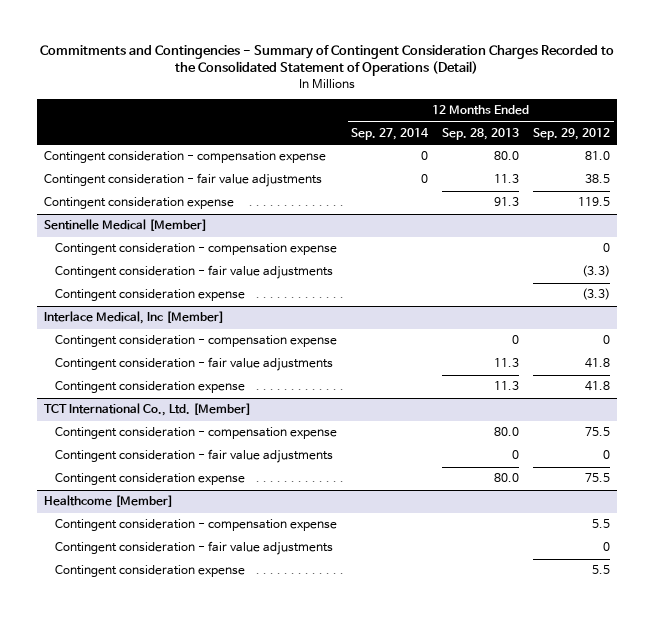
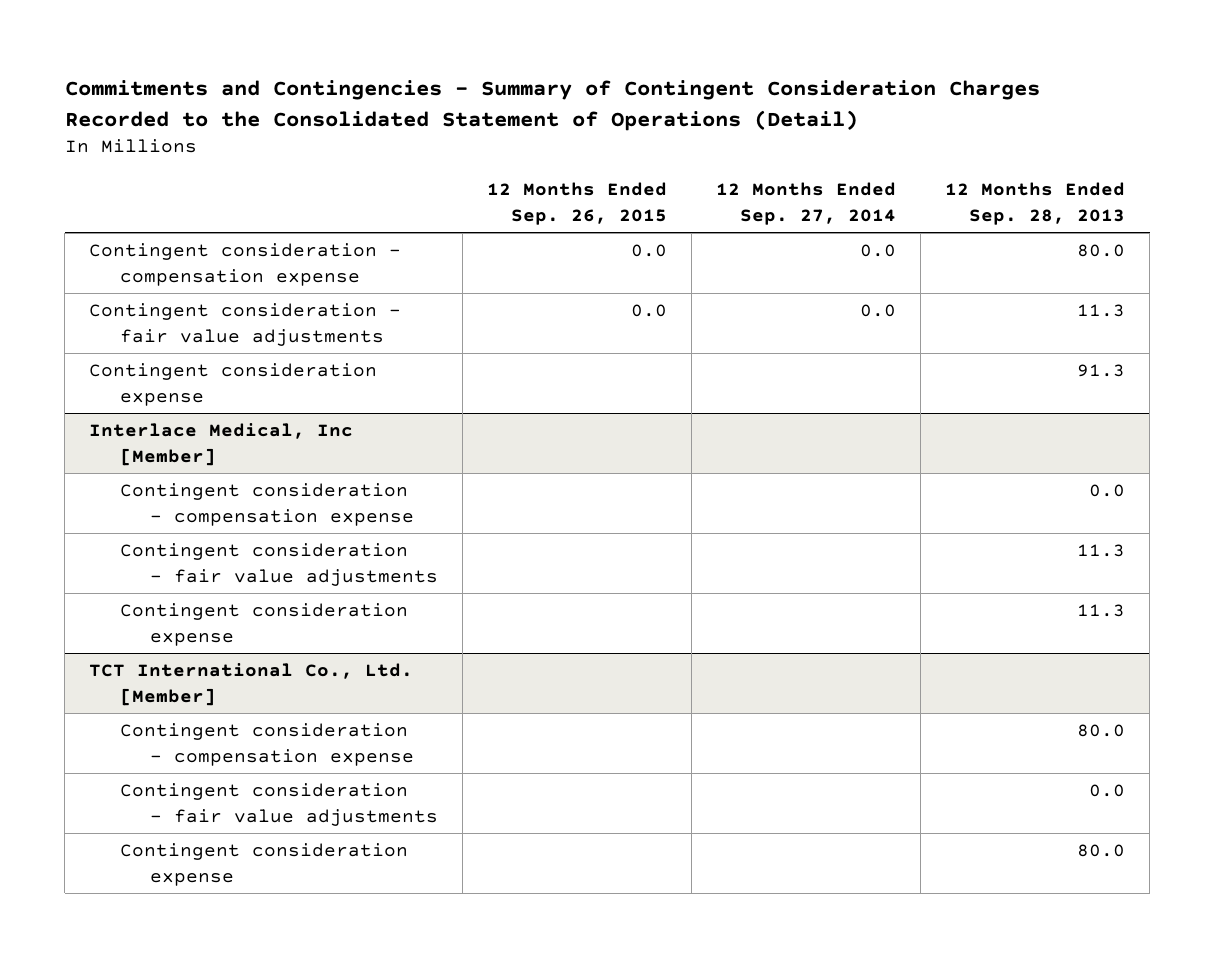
- | 12 Months Ended Sep. 27, 2014 | 12 Months Ended Sep. 28, 2013 | 12 Months Ended Sep. 29, 2012
+ | 12 Months Ended Sep. 26, 2015 | 12 Months Ended Sep. 27, 2014 | 12 Months Ended Sep. 28, 2013
- Contingent consideration - compensation expense | 0 | 80.0 | 81.0
- Contingent consideration - fair value adjustments | 0 | 11.3 | 38.5
+ Contingent consideration - compensation expense | 0.0 | 0.0 | 80.0
+ Contingent consideration - fair value adjustments | 0.0 | 0.0 | 11.3
- Sentinelle Medical [Member]
- Contingent consideration - compensation expense | | | 0
- Contingent consideration - fair value adjustments | | | (3.3)
- Contingent consideration expense | | | (3.3)
@ Interlace Medical, Inc [Member]
- Contingent consideration - compensation expense | | 0 | 0
+ Contingent consideration - compensation expense | | | 0.0
@ TCT International Co., Ltd. [Member]
- Contingent consideration - fair value adjustments | | 0 | 0
+ Contingent consideration - fair value adjustments | | | 0.0
- Healthcome [Member]
- Contingent consideration - compensation expense | | | 5.5
- Contingent consideration - fair value adjustments | | | 0
- Contingent consideration expense | | | 5.5

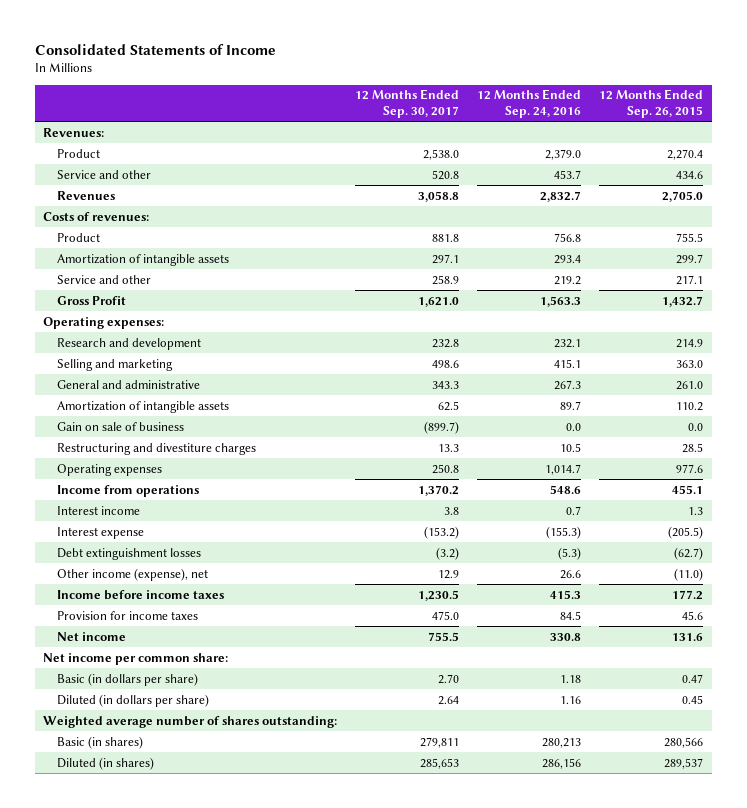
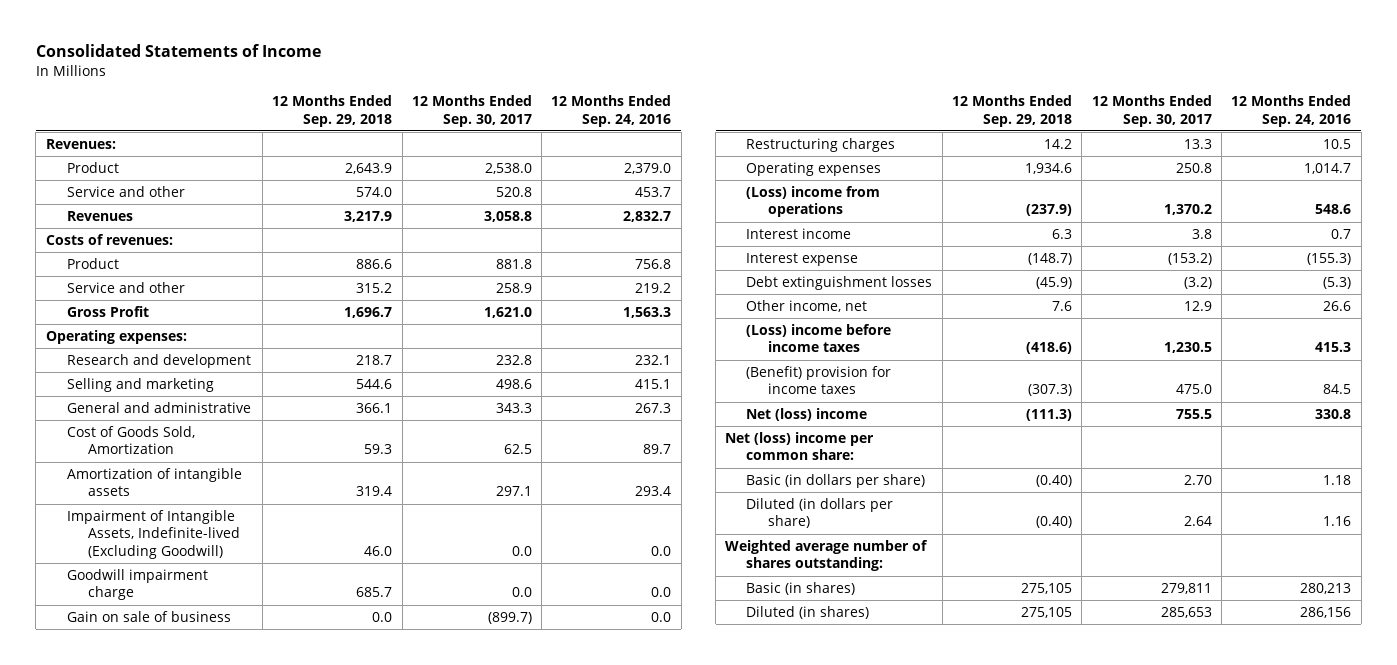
- | 12 Months Ended Sep. 30, 2017 | 12 Months Ended Sep. 24, 2016 | 12 Months Ended Sep. 26, 2015
+ | 12 Months Ended Sep. 29, 2018 | 12 Months Ended Sep. 30, 2017 | 12 Months Ended Sep. 24, 2016
- Amortization of intangible assets | 62.5 | 89.7 | 110.2
+ Cost of Goods Sold, Amortization | 59.3 | 62.5 | 89.7
moved down: Amortization of intangible assets | 319.4 | 297.1 | 293.4
+ Impairment of Intangible Assets, Indefinite-lived (Excluding Goodwill) | 46.0 | 0.0 | 0.0
+ Goodwill impairment charge | 685.7 | 0.0 | 0.0
- Restructuring and divestiture charges | 13.3 | 10.5 | 28.5
+ Restructuring charges | 14.2 | 13.3 | 10.5
- Income from operations | 1,370.2 | 548.6 | 455.1
+ (Loss) income from operations | (237.9) | 1,370.2 | 548.6
- Other income (expense), net | 12.9 | 26.6 | (11.0)
- Income before income taxes | 1,230.5 | 415.3 | 177.2
- Provision for income taxes | 475.0 | 84.5 | 45.6
- Net income | 755.5 | 330.8 | 131.6
- Net income per common share:
+ Other income, net | 7.6 | 12.9 | 26.6
+ (Loss) income before income taxes | (418.6) | 1,230.5 | 415.3
+ (Benefit) provision for income taxes | (307.3) | 475.0 | 84.5
+ Net (loss) income | (111.3) | 755.5 | 330.8
+ Net (loss) income per common share:

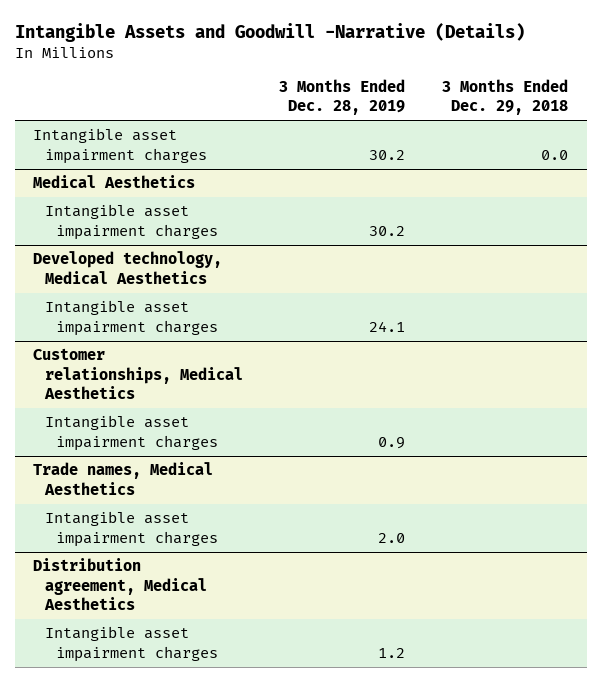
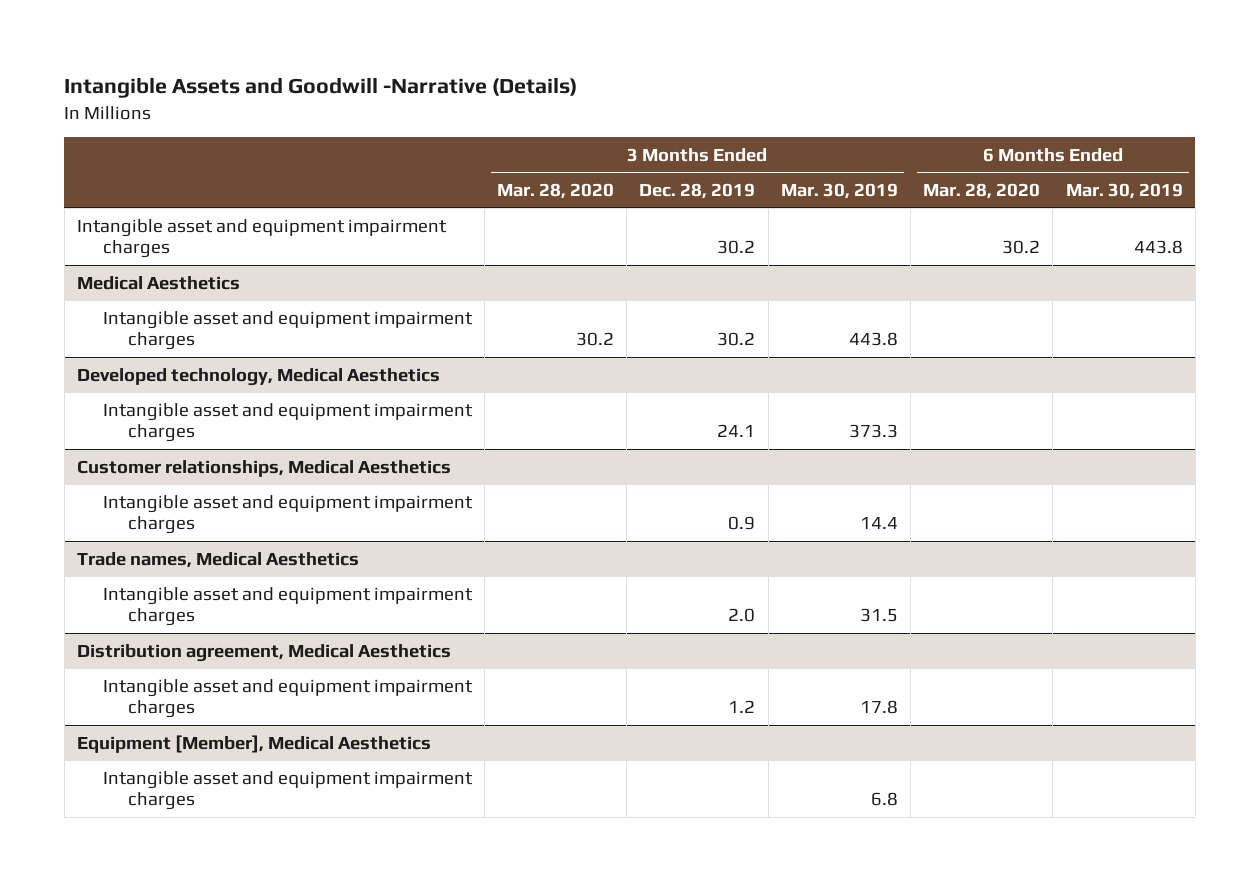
- | 3 Months Ended Dec. 28, 2019 | 3 Months Ended Dec. 29, 2018
+ | 3 Months Ended Mar. 28, 2020 | 3 Months Ended Dec. 28, 2019 | 3 Months Ended Mar. 30, 2019 | 6 Months Ended Mar. 28, 2020 | 6 Months Ended Mar. 30, 2019
- Intangible asset impairment charges | 30.2 | 0.0
+ Intangible asset and equipment impairment charges | | 30.2 | | 30.2 | 443.8
@ Medical Aesthetics
- Intangible asset impairment charges | 30.2 |
+ Intangible asset and equipment impairment charges | 30.2 | 30.2 | 443.8 | |
@ Developed technology, Medical Aesthetics
- Intangible asset impairment charges | 24.1 |
+ Intangible asset and equipment impairment charges | | 24.1 | 373.3 | |
@ Customer relationships, Medical Aesthetics
- Intangible asset impairment charges | 0.9 |
+ Intangible asset and equipment impairment charges | | 0.9 | 14.4 | |
@ Trade names, Medical Aesthetics
- Intangible asset impairment charges | 2.0 |
+ Intangible asset and equipment impairment charges | | 2.0 | 31.5 | |
@ Distribution agreement, Medical Aesthetics
- Intangible asset impairment charges | 1.2 |
+ Intangible asset and equipment impairment charges | | 1.2 | 17.8 | |
+ Equipment [Member], Medical Aesthetics
+ Intangible asset and equipment impairment charges | | | 6.8 | |

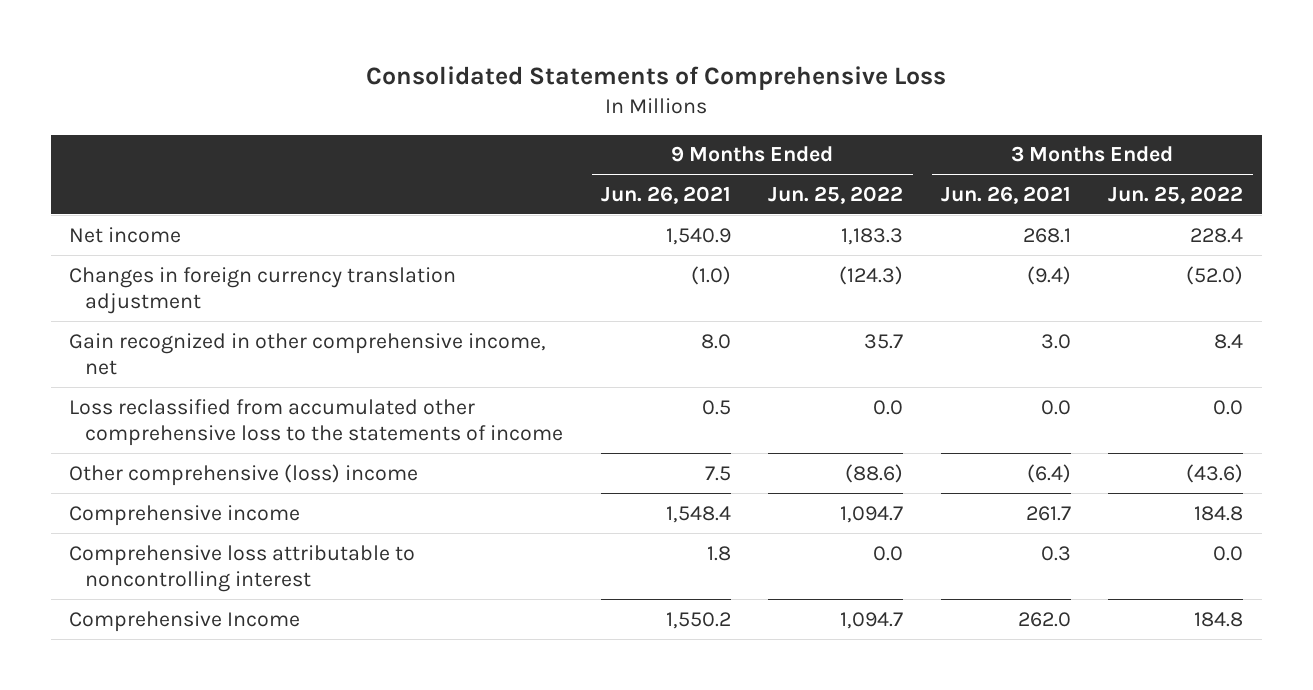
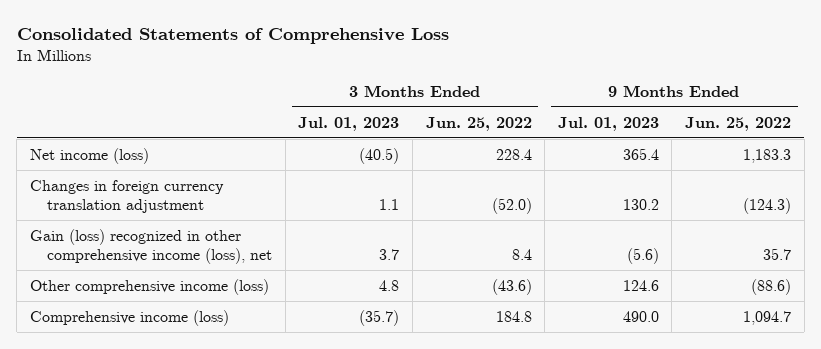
- | 9 Months Ended Jun. 26, 2021 | 9 Months Ended Jun. 25, 2022 | 3 Months Ended Jun. 26, 2021 | 3 Months Ended Jun. 25, 2022
+ | 3 Months Ended Jul. 01, 2023 | 3 Months Ended Jun. 25, 2022 | 9 Months Ended Jul. 01, 2023 | 9 Months Ended Jun. 25, 2022
- Net income | 1,540.9 | 1,183.3 | 268.1 | 228.4
+ Net income (loss) | (40.5) | 228.4 | 365.4 | 1,183.3
- Gain recognized in other comprehensive income, net | 8.0 | 35.7 | 3.0 | 8.4
- Loss reclassified from accumulated other comprehensive loss to the statements of income | 0.5 | 0.0 | 0.0 | 0.0
- Other comprehensive (loss) income | 7.5 | (88.6) | (6.4) | (43.6)
- Comprehensive income | 1,548.4 | 1,094.7 | 261.7 | 184.8
- Comprehensive loss attributable to noncontrolling interest | 1.8 | 0.0 | 0.3 | 0.0
- Comprehensive Income | 1,550.2 | 1,094.7 | 262.0 | 184.8
+ Gain (loss) recognized in other comprehensive income (loss), net | 3.7 | 8.4 | (5.6) | 35.7
+ Other comprehensive income (loss) | 4.8 | (43.6) | 124.6 | (88.6)
+ Comprehensive income (loss) | (35.7) | 184.8 | 490.0 | 1,094.7

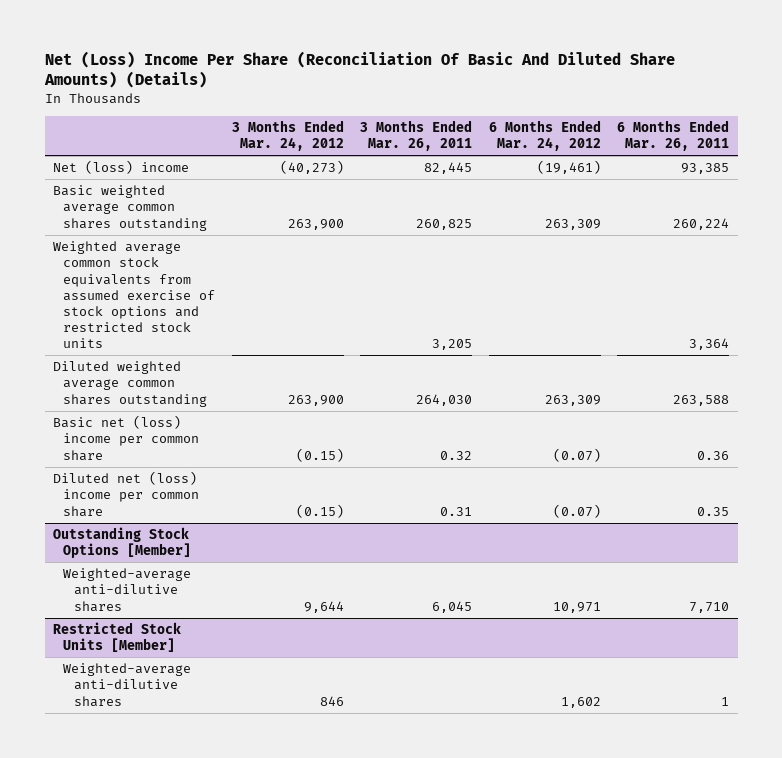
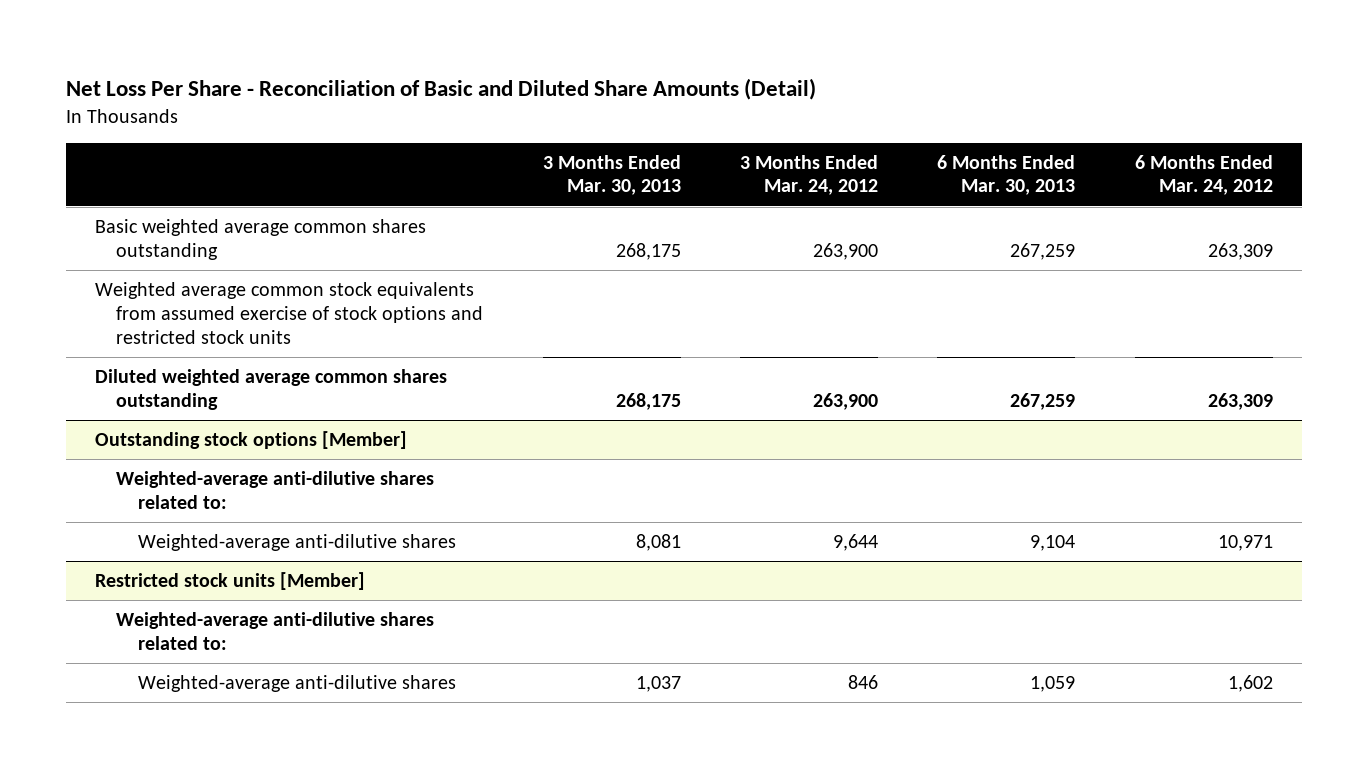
- Net (Loss) Income Per Share (Reconciliation Of Basic And Diluted Share Amounts) (Details)
+ Net Loss Per Share - Reconciliation of Basic and Diluted Share Amounts (Detail)
- | 3 Months Ended Mar. 24, 2012 | 3 Months Ended Mar. 26, 2011 | 6 Months Ended Mar. 24, 2012 | 6 Months Ended Mar. 26, 2011
+ | 3 Months Ended Mar. 30, 2013 | 3 Months Ended Mar. 24, 2012 | 6 Months Ended Mar. 30, 2013 | 6 Months Ended Mar. 24, 2012
- Net (loss) income | (40,273) | 82,445 | (19,461) | 93,385
- Basic net (loss) income per common share | (0.15) | 0.32 | (0.07) | 0.36
- Diluted net (loss) income per common share | (0.15) | 0.31 | (0.07) | 0.35
- Outstanding Stock Options [Member]
+ Outstanding stock options [Member]
+ Weighted-average anti-dilutive shares related to:
- Restricted Stock Units [Member]
+ Restricted stock units [Member]
+ Weighted-average anti-dilutive shares related to:

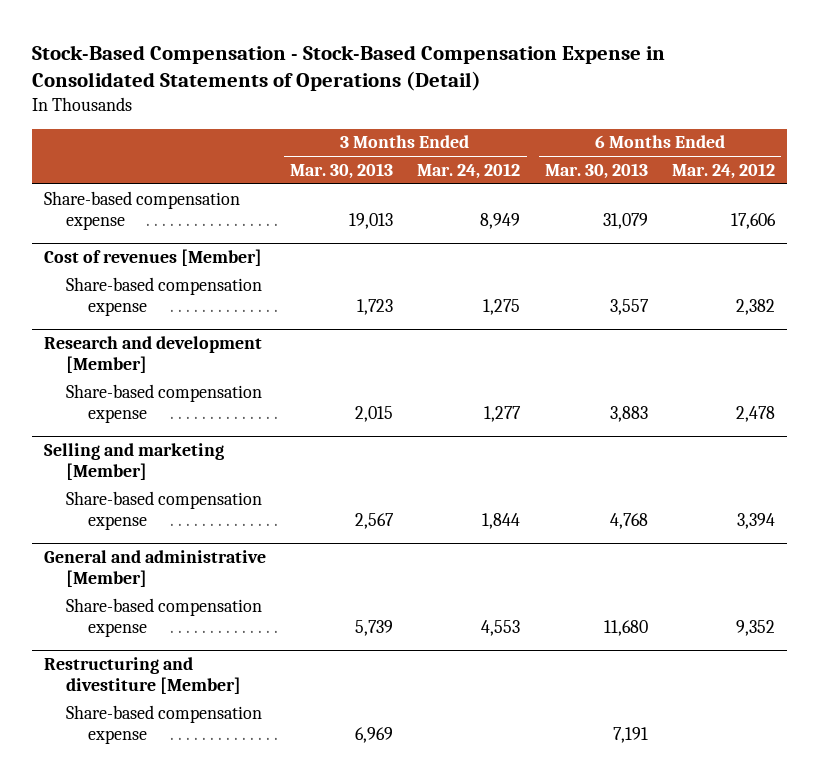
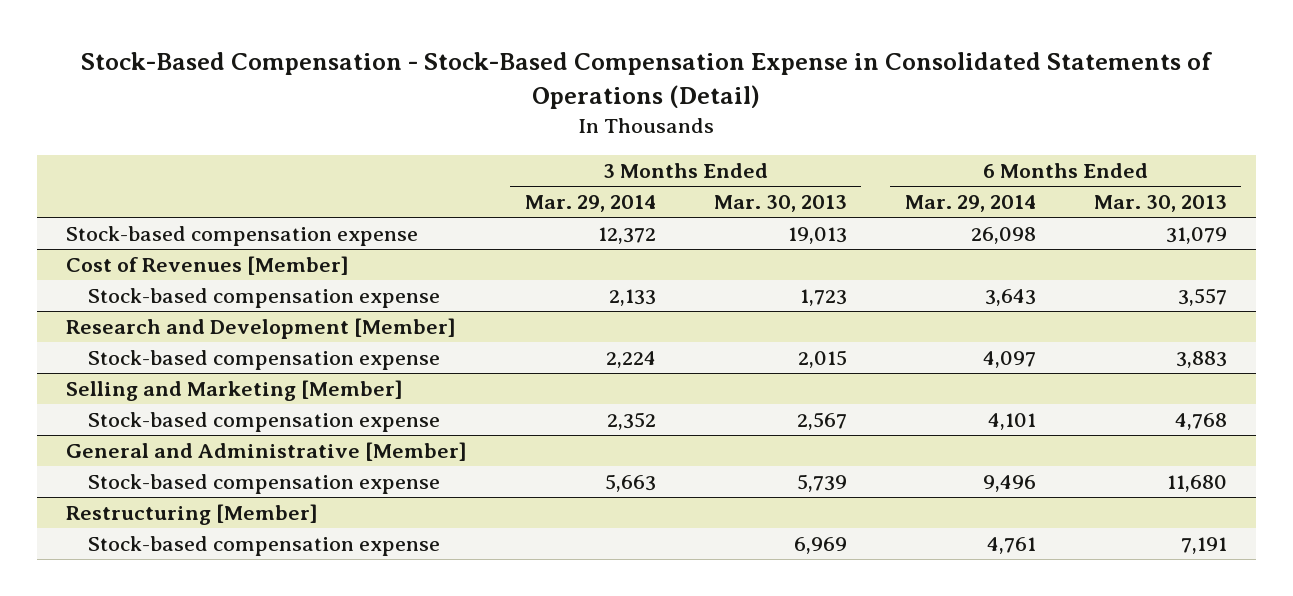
- | 3 Months Ended Mar. 30, 2013 | 3 Months Ended Mar. 24, 2012 | 6 Months Ended Mar. 30, 2013 | 6 Months Ended Mar. 24, 2012
+ | 3 Months Ended Mar. 29, 2014 | 3 Months Ended Mar. 30, 2013 | 6 Months Ended Mar. 29, 2014 | 6 Months Ended Mar. 30, 2013
- Share-based compensation expense | 19,013 | 8,949 | 31,079 | 17,606
- Cost of revenues [Member]
- Share-based compensation expense | 1,723 | 1,275 | 3,557 | 2,382
- Research and development [Member]
- Share-based compensation expense | 2,015 | 1,277 | 3,883 | 2,478
- Selling and marketing [Member]
- Share-based compensation expense | 2,567 | 1,844 | 4,768 | 3,394
- General and administrative [Member]
- Share-based compensation expense | 5,739 | 4,553 | 11,680 | 9,352
- Restructuring and divestiture [Member]
- Share-based compensation expense | 6,969 | | 7,191 |
+ Stock-based compensation expense | 12,372 | 19,013 | 26,098 | 31,079
+ Cost of Revenues [Member]
+ Stock-based compensation expense | 2,133 | 1,723 | 3,643 | 3,557
+ Research and Development [Member]
+ Stock-based compensation expense | 2,224 | 2,015 | 4,097 | 3,883
+ Selling and Marketing [Member]
+ Stock-based compensation expense | 2,352 | 2,567 | 4,101 | 4,768
+ General and Administrative [Member]
+ Stock-based compensation expense | 5,663 | 5,739 | 9,496 | 11,680
+ Restructuring [Member]
+ Stock-based compensation expense | | 6,969 | 4,761 | 7,191

